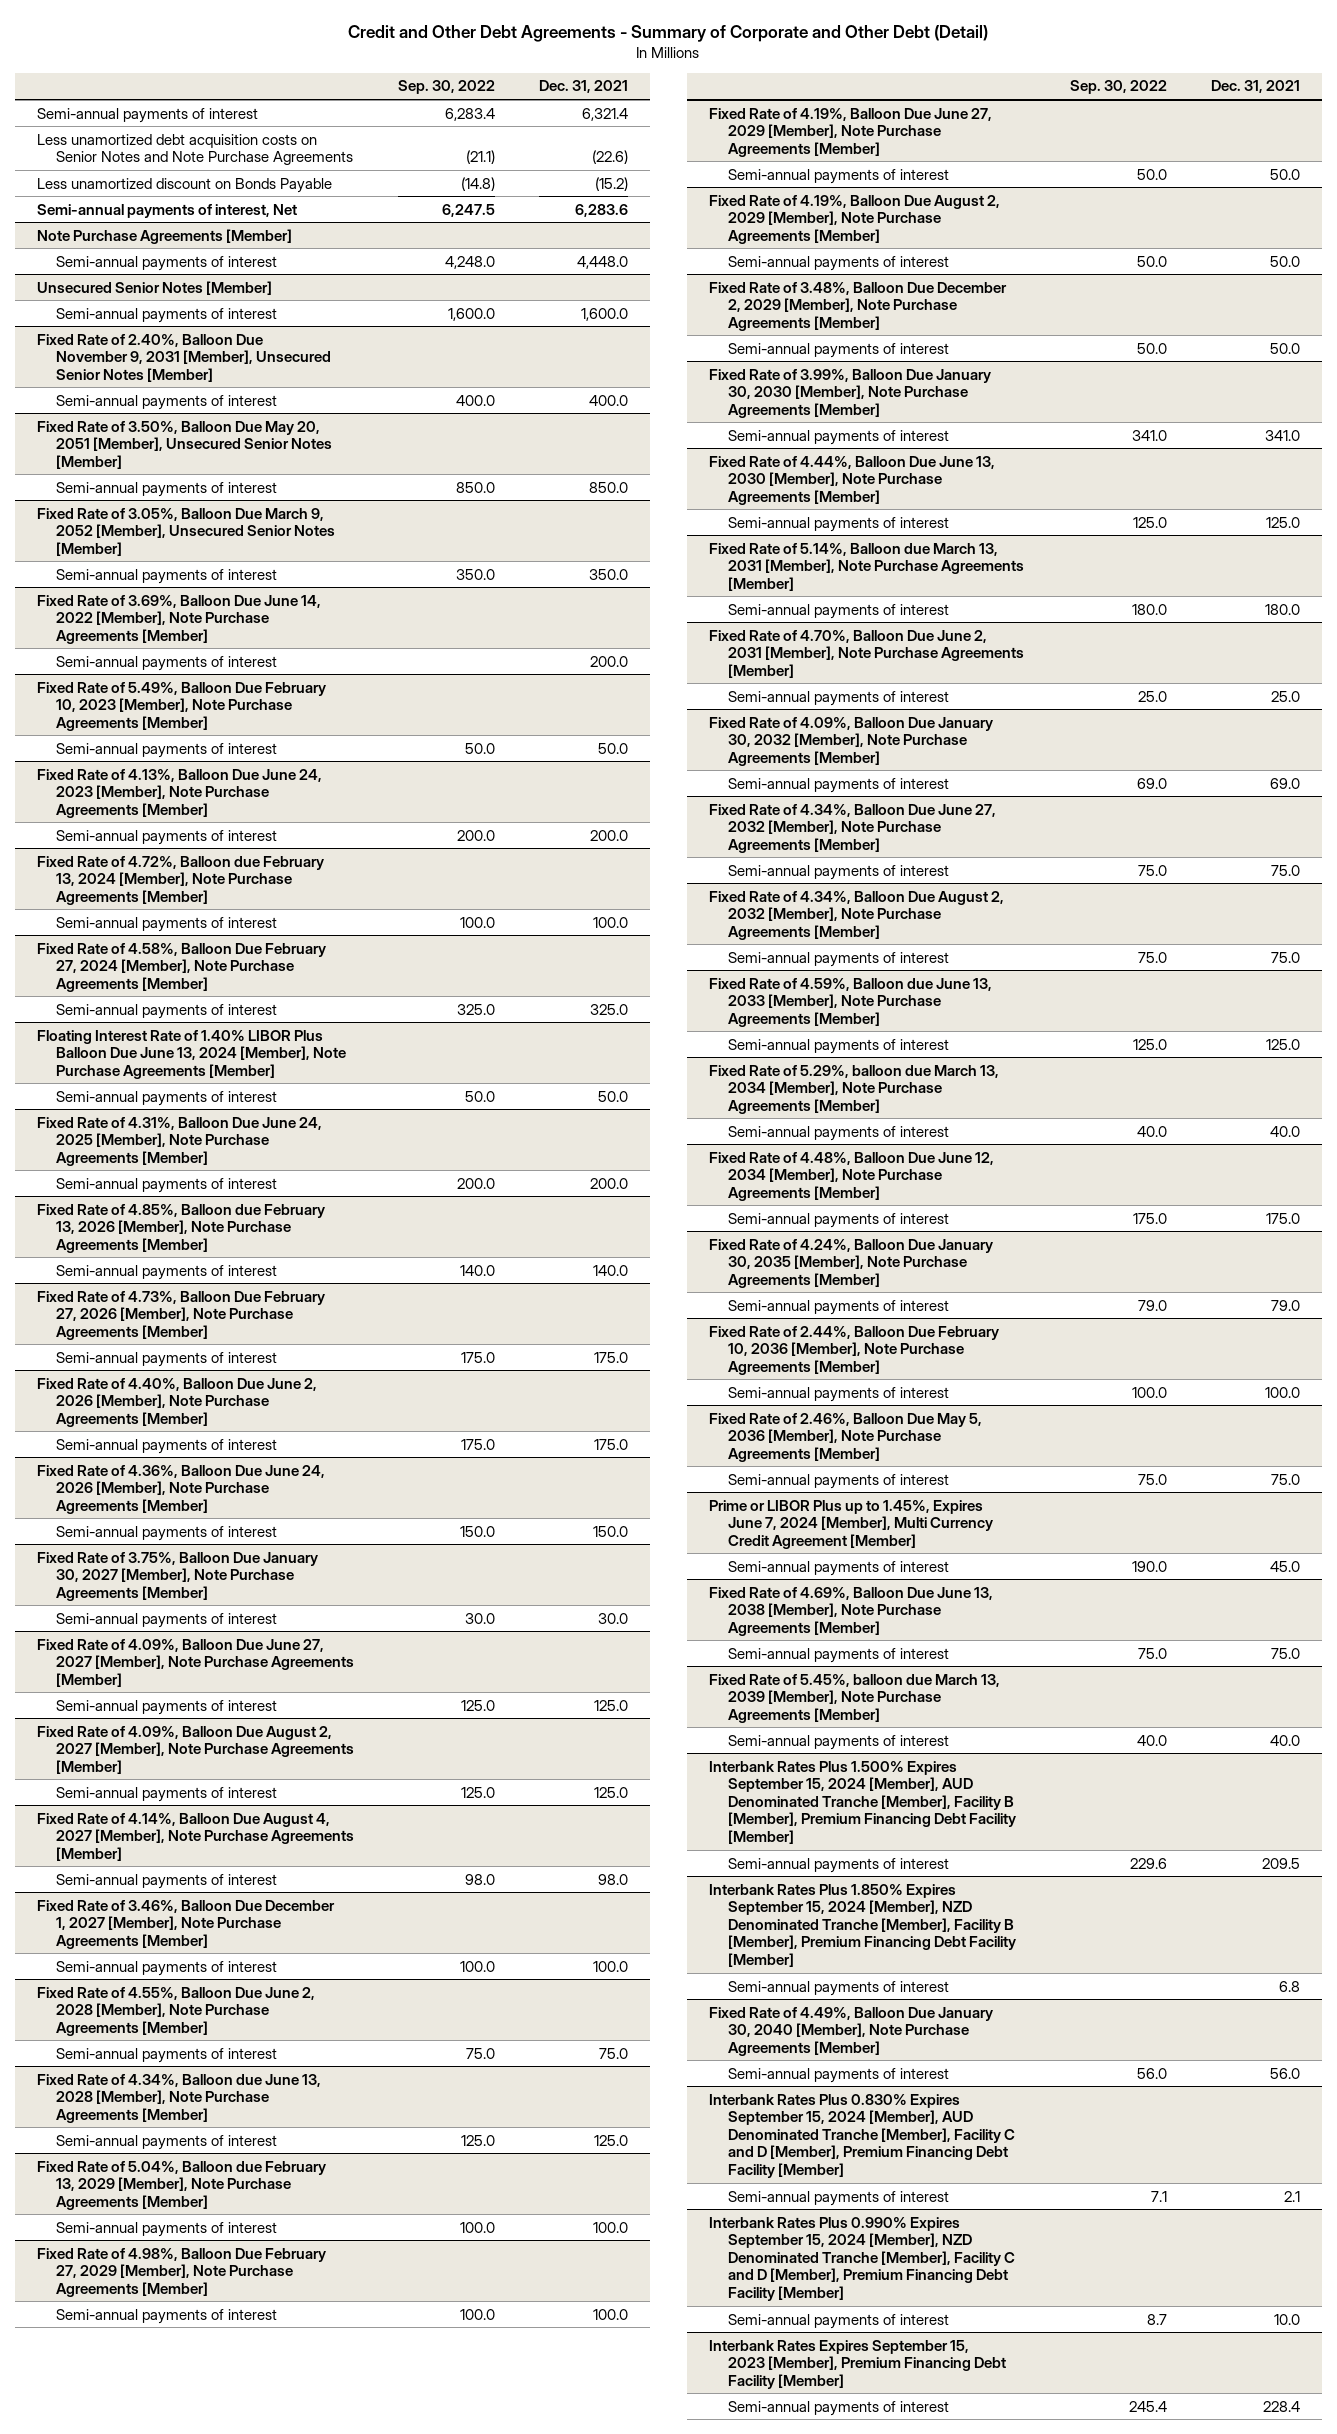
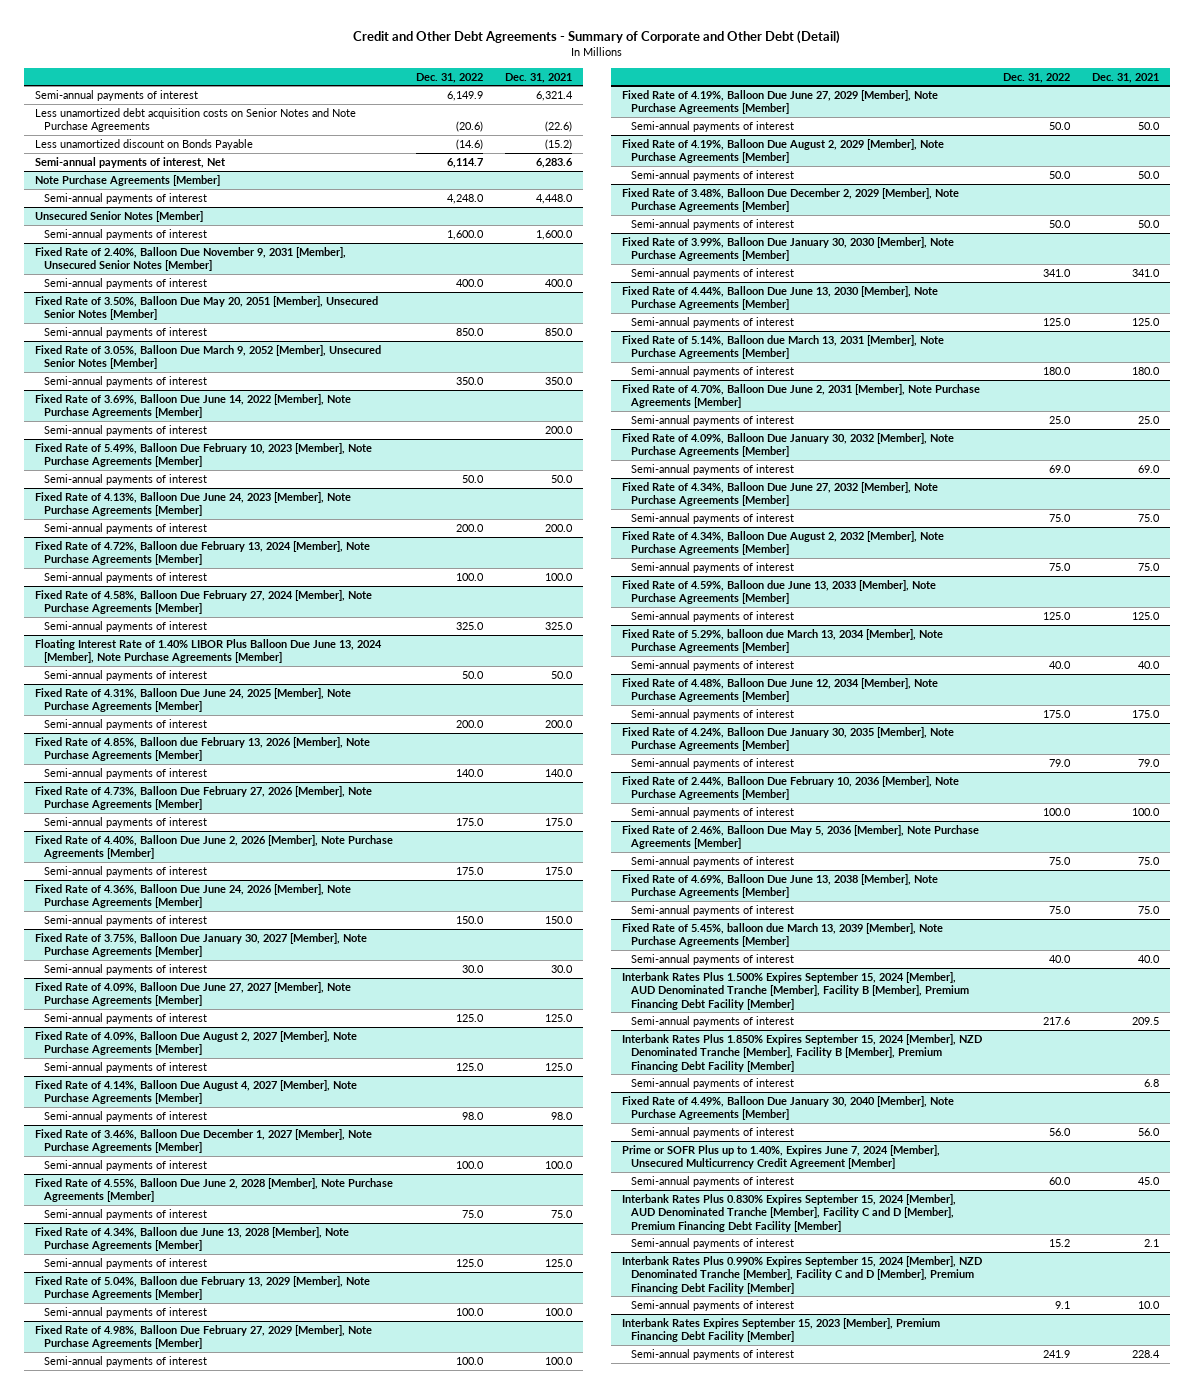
- | Sep. 30, 2022 | Dec. 31, 2021
+ | Dec. 31, 2022 | Dec. 31, 2021
- Prime or LIBOR Plus up to 1.45%, Expires June 7, 2024 [Member], Multi Currency Credit Agreement [Member]
- Semi-annual payments of interest | 190.0 | 45.0
+ Prime or SOFR Plus up to 1.40%, Expires June 7, 2024 [Member], Unsecured Multicurrency Credit Agreement [Member]
+ Semi-annual payments of interest | 60.0 | 45.0

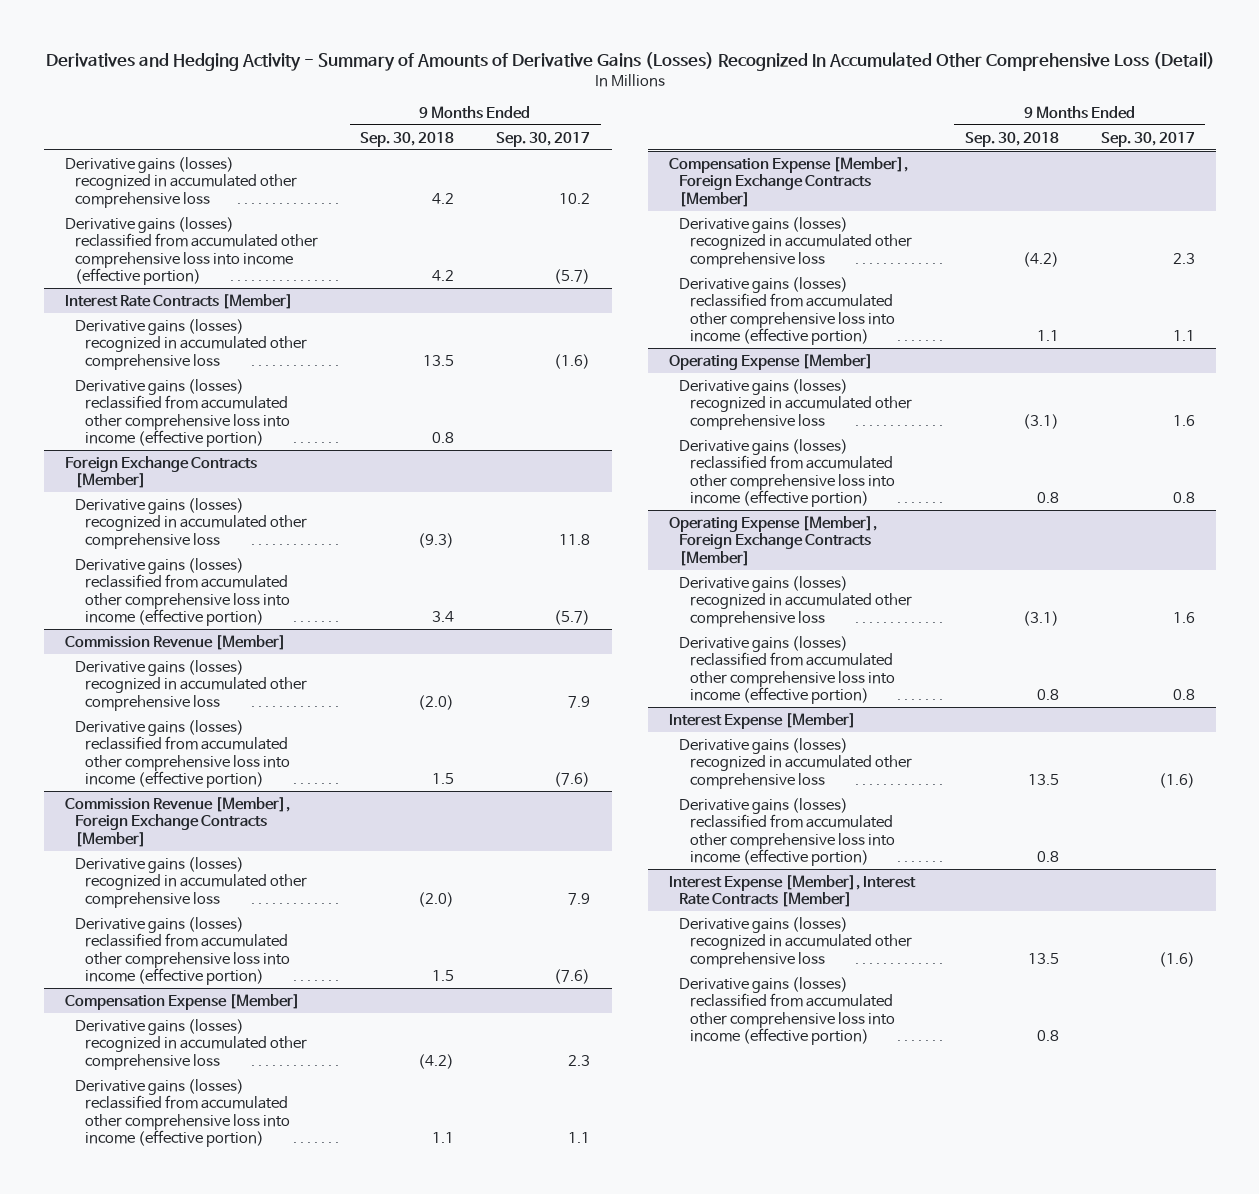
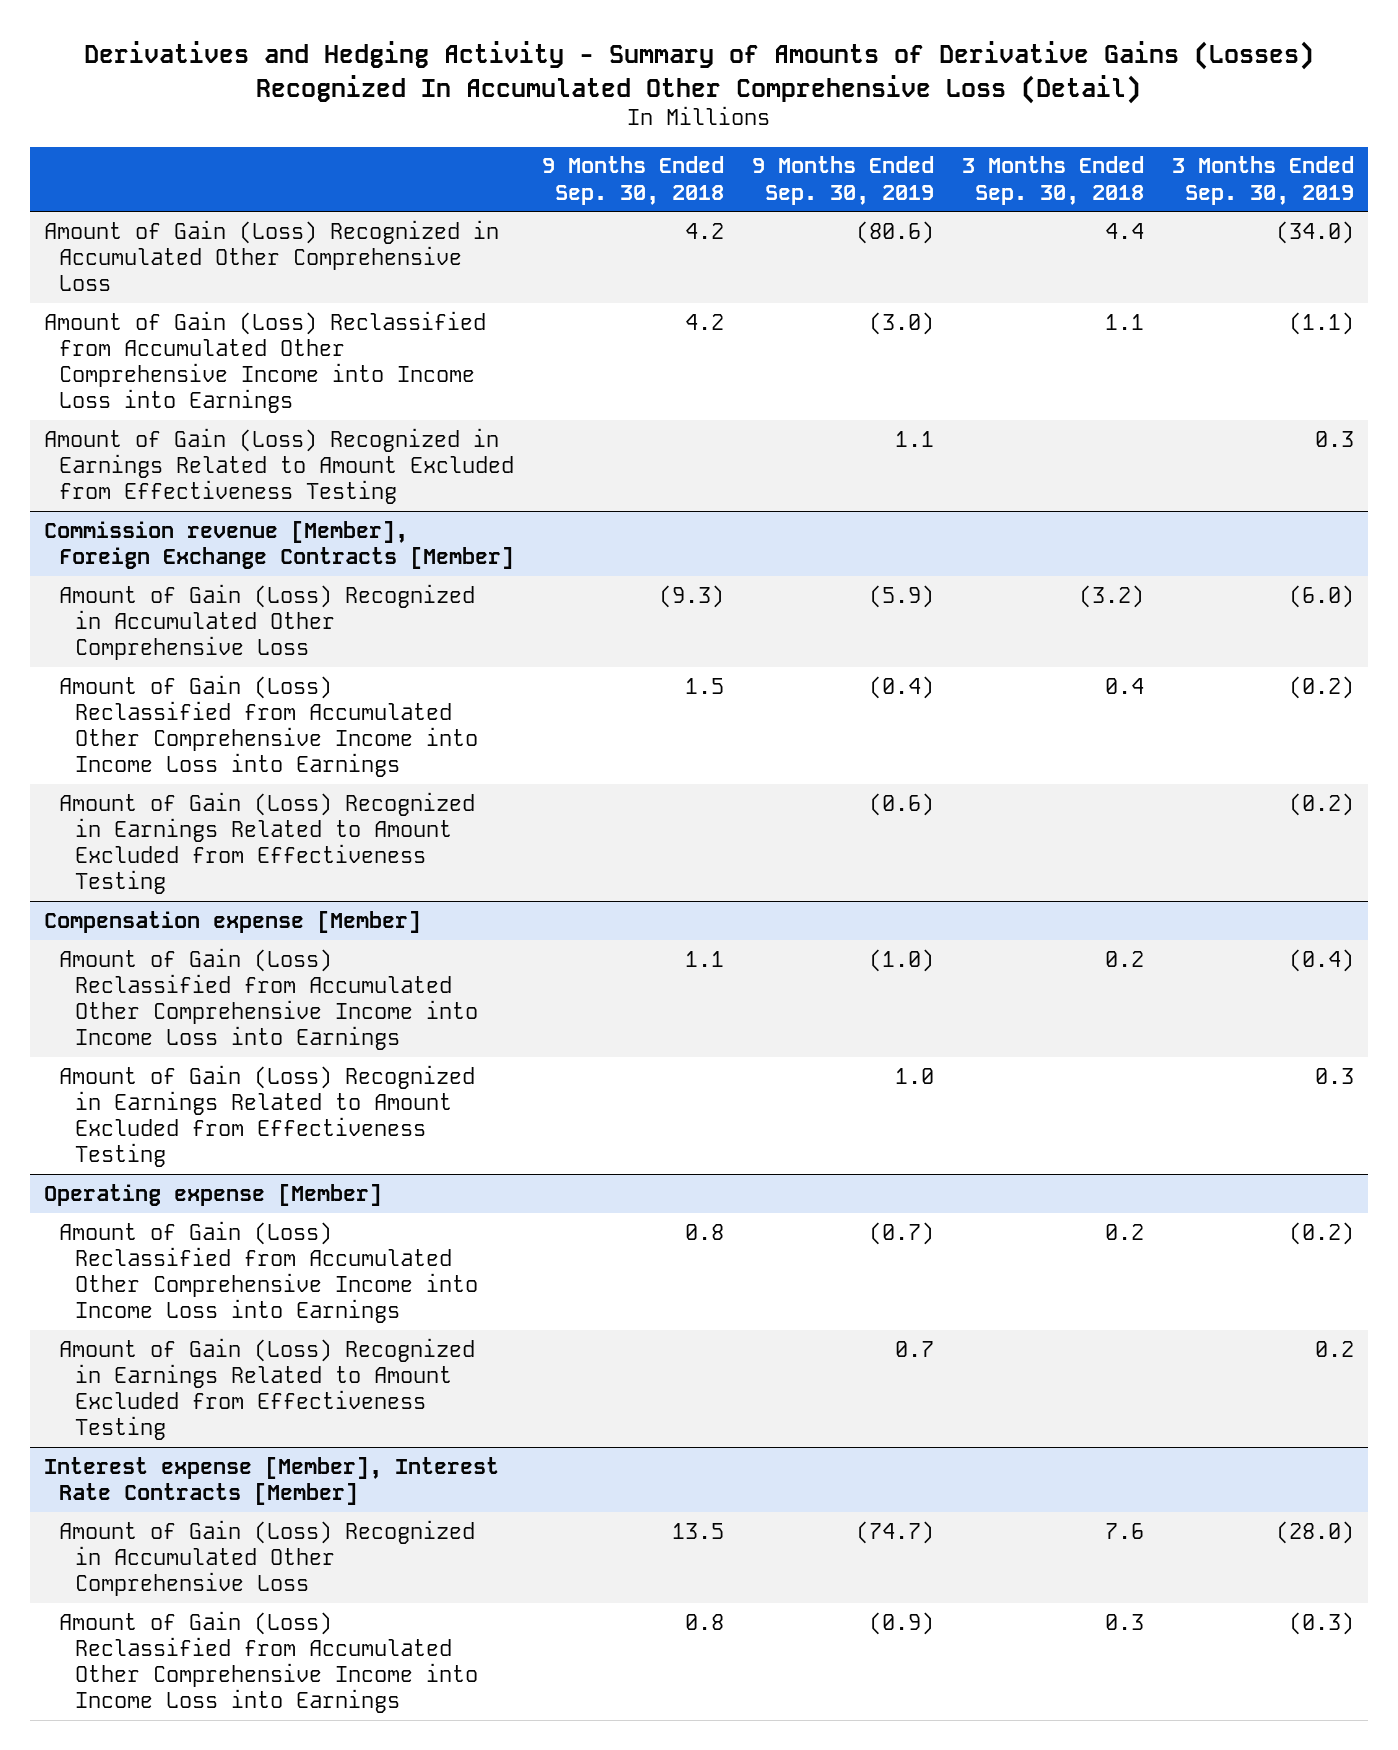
- | 9 Months Ended Sep. 30, 2018 | 9 Months Ended Sep. 30, 2017
+ | 9 Months Ended Sep. 30, 2018 | 9 Months Ended Sep. 30, 2019 | 3 Months Ended Sep. 30, 2018 | 3 Months Ended Sep. 30, 2019
- Derivative gains (losses) recognized in accumulated other comprehensive loss | 4.2 | 10.2
- Derivative gains (losses) reclassified from accumulated other comprehensive loss into income (effective portion) | 4.2 | (5.7)
- Interest Rate Contracts [Member]
- Derivative gains (losses) recognized in accumulated other comprehensive loss | 13.5 | (1.6)
- Derivative gains (losses) reclassified from accumulated other comprehensive loss into income (effective portion) | 0.8 |
- Foreign Exchange Contracts [Member]
- Derivative gains (losses) recognized in accumulated other comprehensive loss | (9.3) | 11.8
- Derivative gains (losses) reclassified from accumulated other comprehensive loss into income (effective portion) | 3.4 | (5.7)
- Commission Revenue [Member]
- Derivative gains (losses) recognized in accumulated other comprehensive loss | (2.0) | 7.9
- Derivative gains (losses) reclassified from accumulated other comprehensive loss into income (effective portion) | 1.5 | (7.6)
- Commission Revenue [Member], Foreign Exchange Contracts [Member]
- Derivative gains (losses) recognized in accumulated other comprehensive loss | (2.0) | 7.9
- Derivative gains (losses) reclassified from accumulated other comprehensive loss into income (effective portion) | 1.5 | (7.6)
- Compensation Expense [Member]
- Derivative gains (losses) recognized in accumulated other comprehensive loss | (4.2) | 2.3
- Derivative gains (losses) reclassified from accumulated other comprehensive loss into income (effective portion) | 1.1 | 1.1
- Compensation Expense [Member], Foreign Exchange Contracts [Member]
- Derivative gains (losses) recognized in accumulated other comprehensive loss | (4.2) | 2.3
- Derivative gains (losses) reclassified from accumulated other comprehensive loss into income (effective portion) | 1.1 | 1.1
- Operating Expense [Member]
- Derivative gains (losses) recognized in accumulated other comprehensive loss | (3.1) | 1.6
- Derivative gains (losses) reclassified from accumulated other comprehensive loss into income (effective portion) | 0.8 | 0.8
- Operating Expense [Member], Foreign Exchange Contracts [Member]
- Derivative gains (losses) recognized in accumulated other comprehensive loss | (3.1) | 1.6
- Derivative gains (losses) reclassified from accumulated other comprehensive loss into income (effective portion) | 0.8 | 0.8
- Interest Expense [Member]
- Derivative gains (losses) recognized in accumulated other comprehensive loss | 13.5 | (1.6)
- Derivative gains (losses) reclassified from accumulated other comprehensive loss into income (effective portion) | 0.8 |
- Interest Expense [Member], Interest Rate Contracts [Member]
- Derivative gains (losses) recognized in accumulated other comprehensive loss | 13.5 | (1.6)
- Derivative gains (losses) reclassified from accumulated other comprehensive loss into income (effective portion) | 0.8 |
+ Amount of Gain (Loss) Recognized in Accumulated Other Comprehensive Loss | 4.2 | (80.6) | 4.4 | (34.0)
+ Amount of Gain (Loss) Reclassified from Accumulated Other Comprehensive Income into Income Loss into Earnings | 4.2 | (3.0) | 1.1 | (1.1)
+ Amount of Gain (Loss) Recognized in Earnings Related to Amount Excluded from Effectiveness Testing | | 1.1 | | 0.3
+ Commission revenue [Member], Foreign Exchange Contracts [Member]
+ Amount of Gain (Loss) Recognized in Accumulated Other Comprehensive Loss | (9.3) | (5.9) | (3.2) | (6.0)
+ Amount of Gain (Loss) Reclassified from Accumulated Other Comprehensive Income into Income Loss into Earnings | 1.5 | (0.4) | 0.4 | (0.2)
+ Amount of Gain (Loss) Recognized in Earnings Related to Amount Excluded from Effectiveness Testing | | (0.6) | | (0.2)
+ Compensation expense [Member]
+ Amount of Gain (Loss) Reclassified from Accumulated Other Comprehensive Income into Income Loss into Earnings | 1.1 | (1.0) | 0.2 | (0.4)
+ Amount of Gain (Loss) Recognized in Earnings Related to Amount Excluded from Effectiveness Testing | | 1.0 | | 0.3
+ Operating expense [Member]
+ Amount of Gain (Loss) Reclassified from Accumulated Other Comprehensive Income into Income Loss into Earnings | 0.8 | (0.7) | 0.2 | (0.2)
+ Amount of Gain (Loss) Recognized in Earnings Related to Amount Excluded from Effectiveness Testing | | 0.7 | | 0.2
+ Interest expense [Member], Interest Rate Contracts [Member]
+ Amount of Gain (Loss) Recognized in Accumulated Other Comprehensive Loss | 13.5 | (74.7) | 7.6 | (28.0)
+ Amount of Gain (Loss) Reclassified from Accumulated Other Comprehensive Income into Income Loss into Earnings | 0.8 | (0.9) | 0.3 | (0.3)

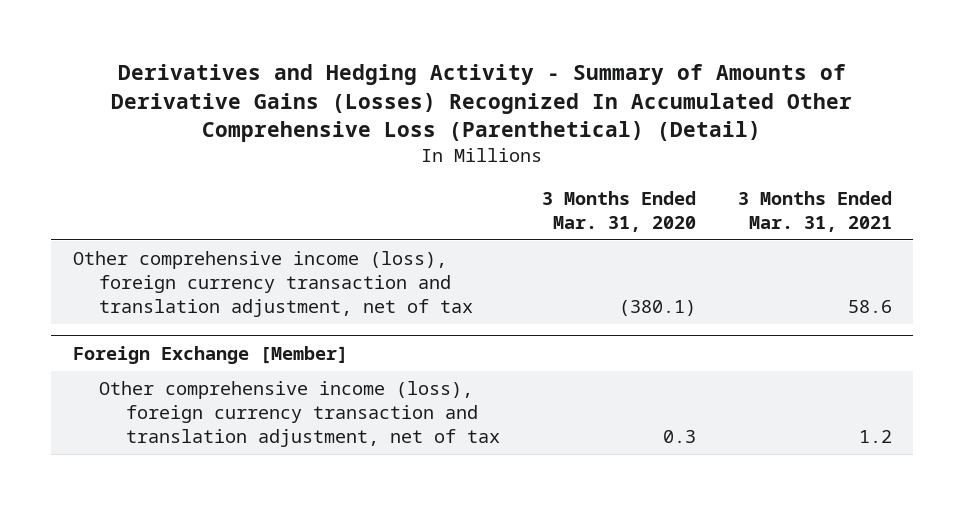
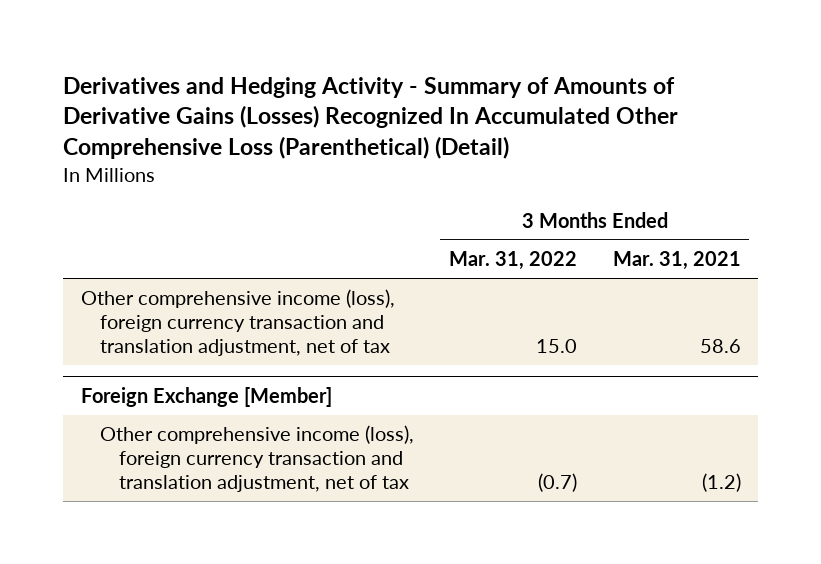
- | 3 Months Ended Mar. 31, 2020 | 3 Months Ended Mar. 31, 2021
+ | 3 Months Ended Mar. 31, 2022 | 3 Months Ended Mar. 31, 2021
@ Foreign Exchange [Member]
- Other comprehensive income (loss), foreign currency transaction and translation adjustment, net of tax | 0.3 | 1.2
+ Other comprehensive income (loss), foreign currency transaction and translation adjustment, net of tax | (0.7) | (1.2)

